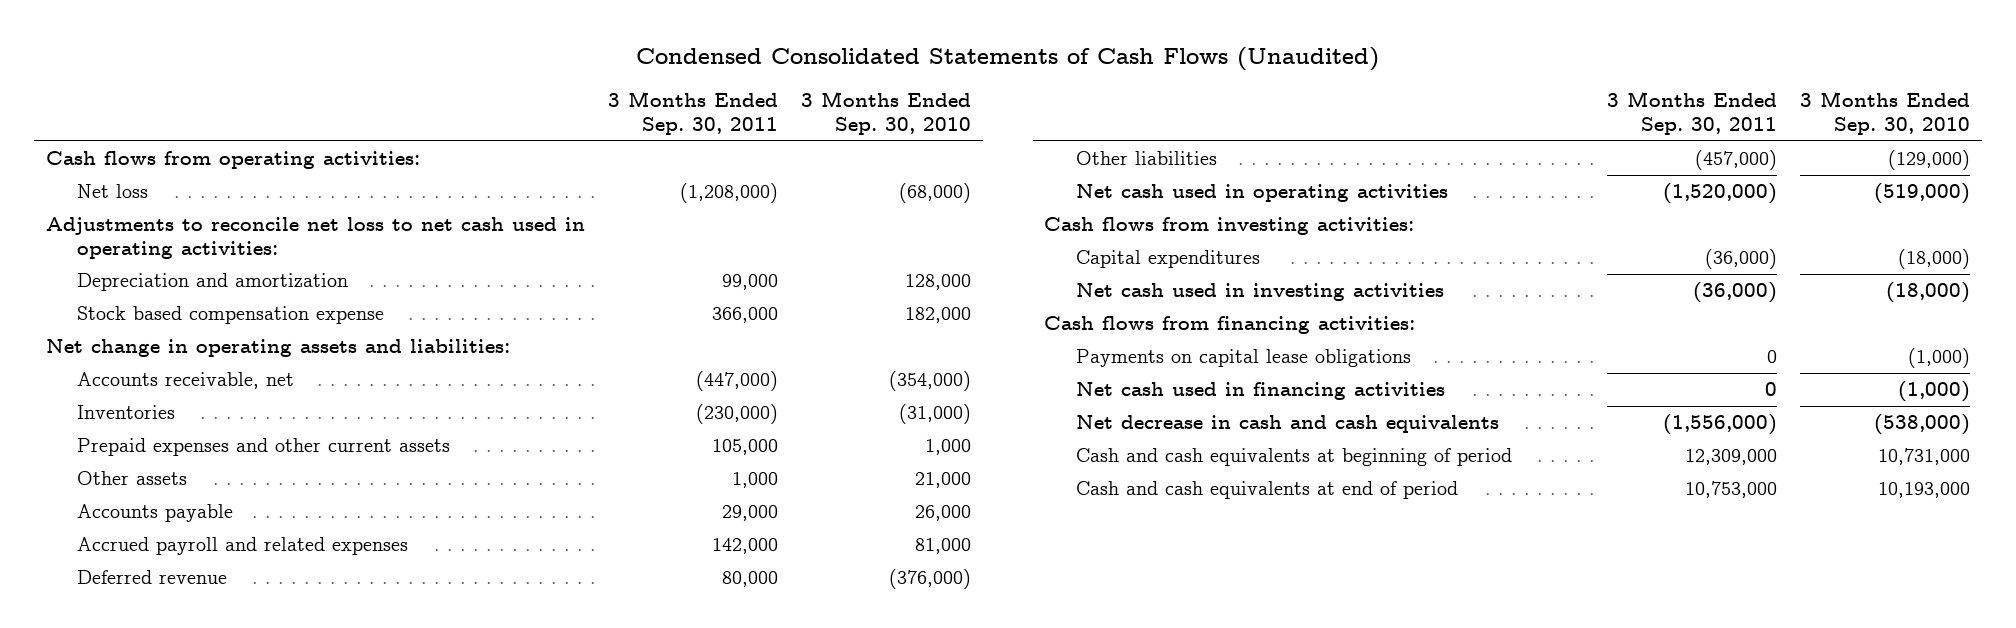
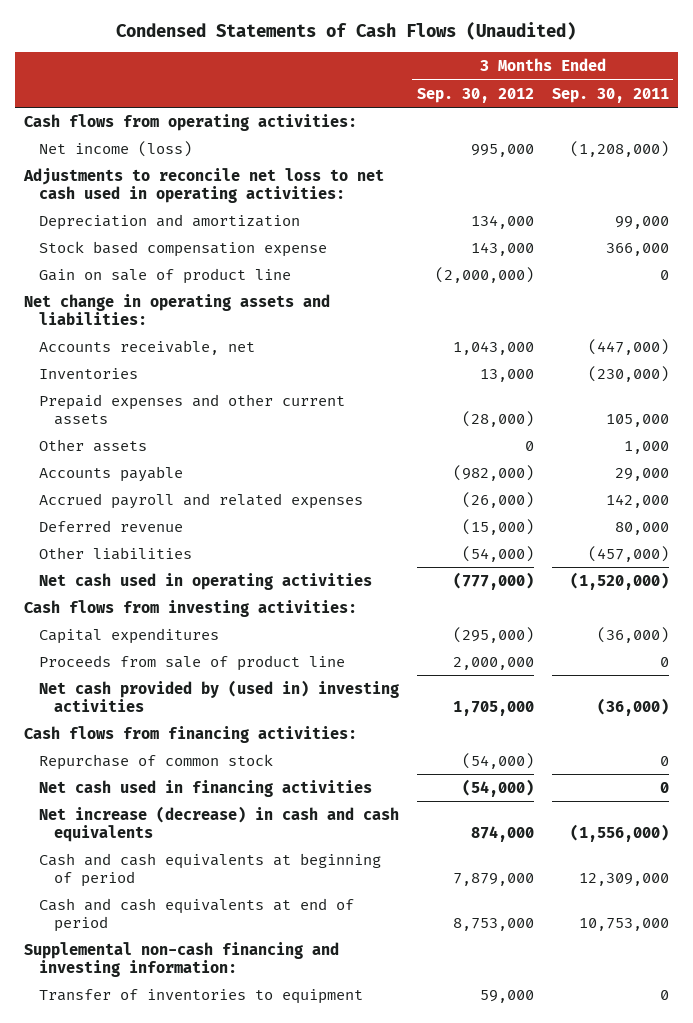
- Condensed Consolidated Statements of Cash Flows (Unaudited)
+ Condensed Statements of Cash Flows (Unaudited)
- | 3 Months Ended Sep. 30, 2011 | 3 Months Ended Sep. 30, 2010
+ | 3 Months Ended Sep. 30, 2012 | 3 Months Ended Sep. 30, 2011
- Net loss | (1,208,000) | (68,000)
+ Net income (loss) | 995,000 | (1,208,000)
+ Gain on sale of product line | (2,000,000) | 0
- Net cash used in investing activities | (36,000) | (18,000)
+ Proceeds from sale of product line | 2,000,000 | 0
+ Net cash provided by (used in) investing activities | 1,705,000 | (36,000)
- Payments on capital lease obligations | 0 | (1,000)
+ Repurchase of common stock | (54,000) | 0
- Net decrease in cash and cash equivalents | (1,556,000) | (538,000)
+ Net increase (decrease) in cash and cash equivalents | 874,000 | (1,556,000)
+ Supplemental non-cash financing and investing information:
+ Transfer of inventories to equipment | 59,000 | 0

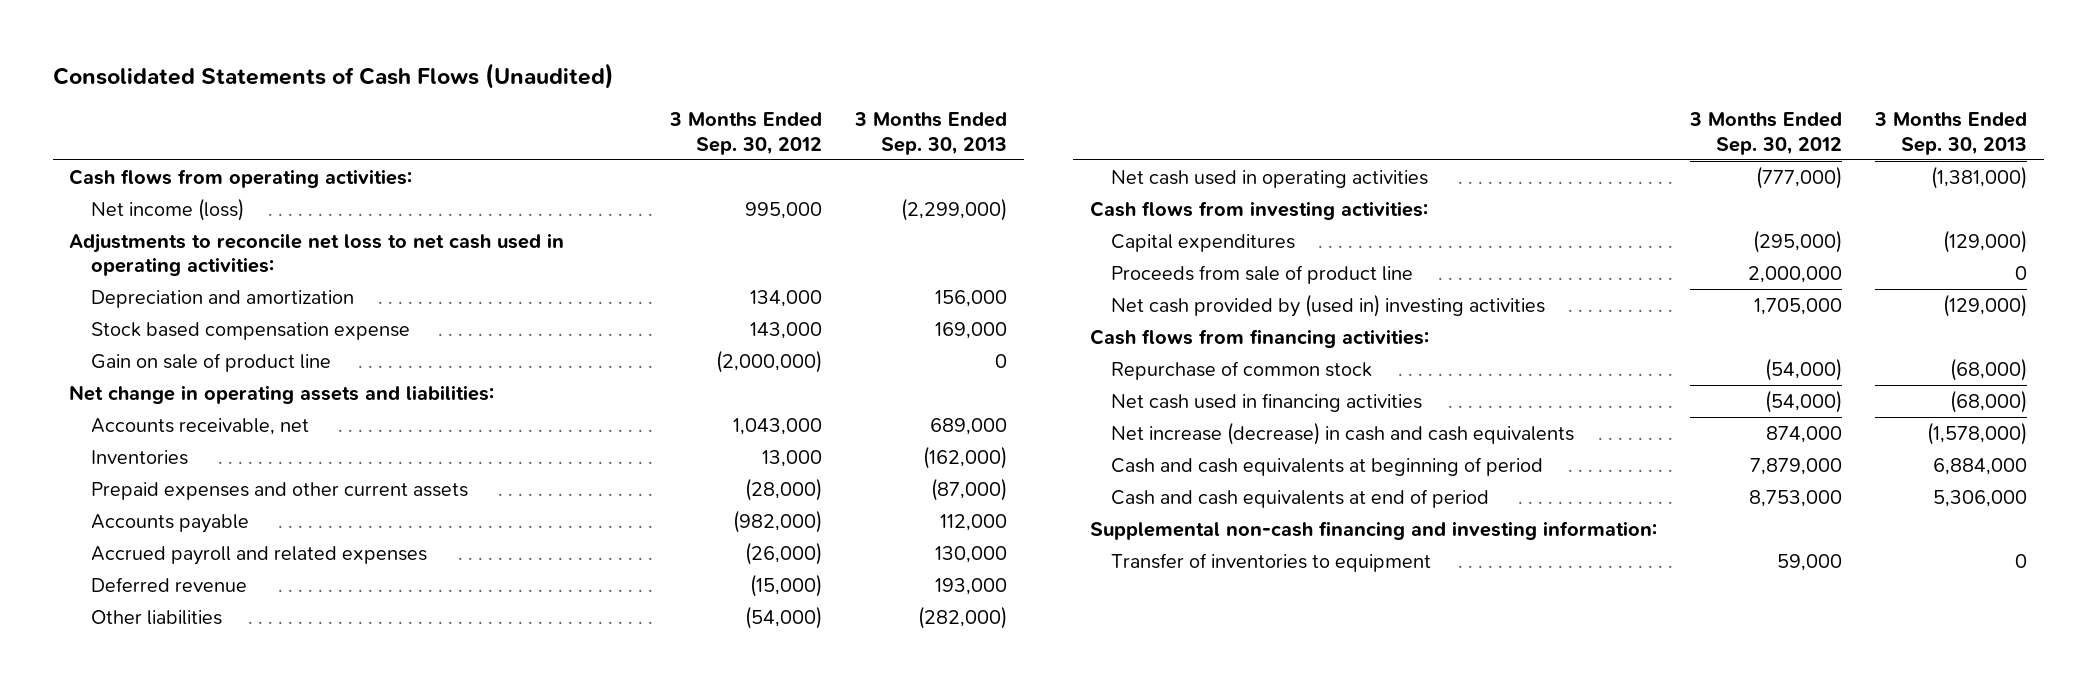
- Condensed Statements of Cash Flows (Unaudited)
+ Consolidated Statements of Cash Flows (Unaudited)
- | 3 Months Ended Sep. 30, 2012 | 3 Months Ended Sep. 30, 2011
+ | 3 Months Ended Sep. 30, 2012 | 3 Months Ended Sep. 30, 2013
- Other assets | 0 | 1,000

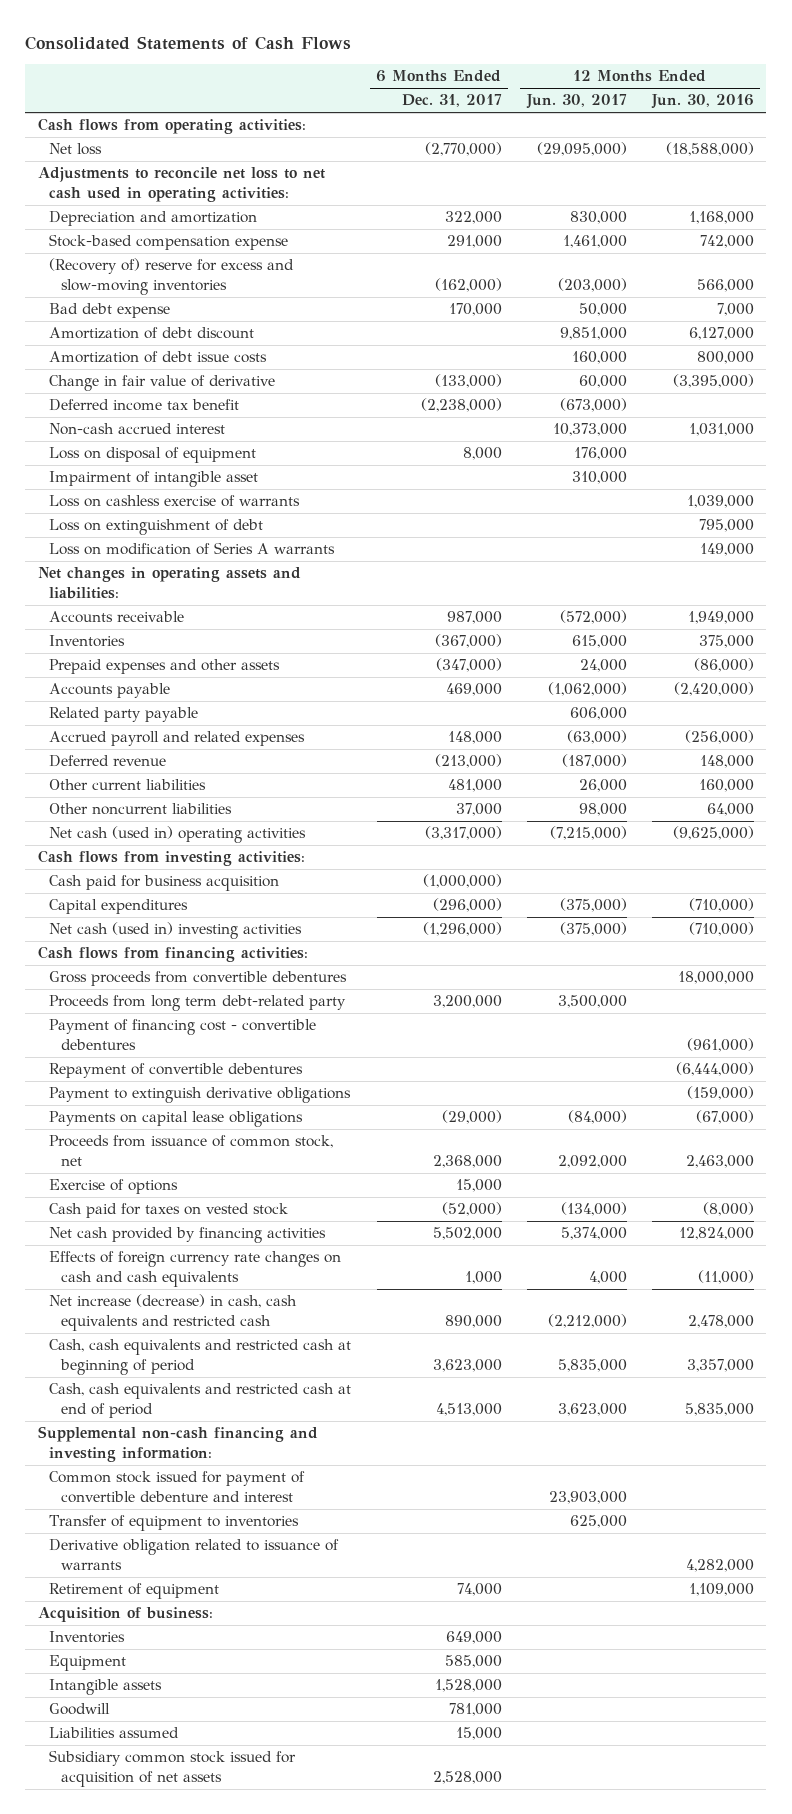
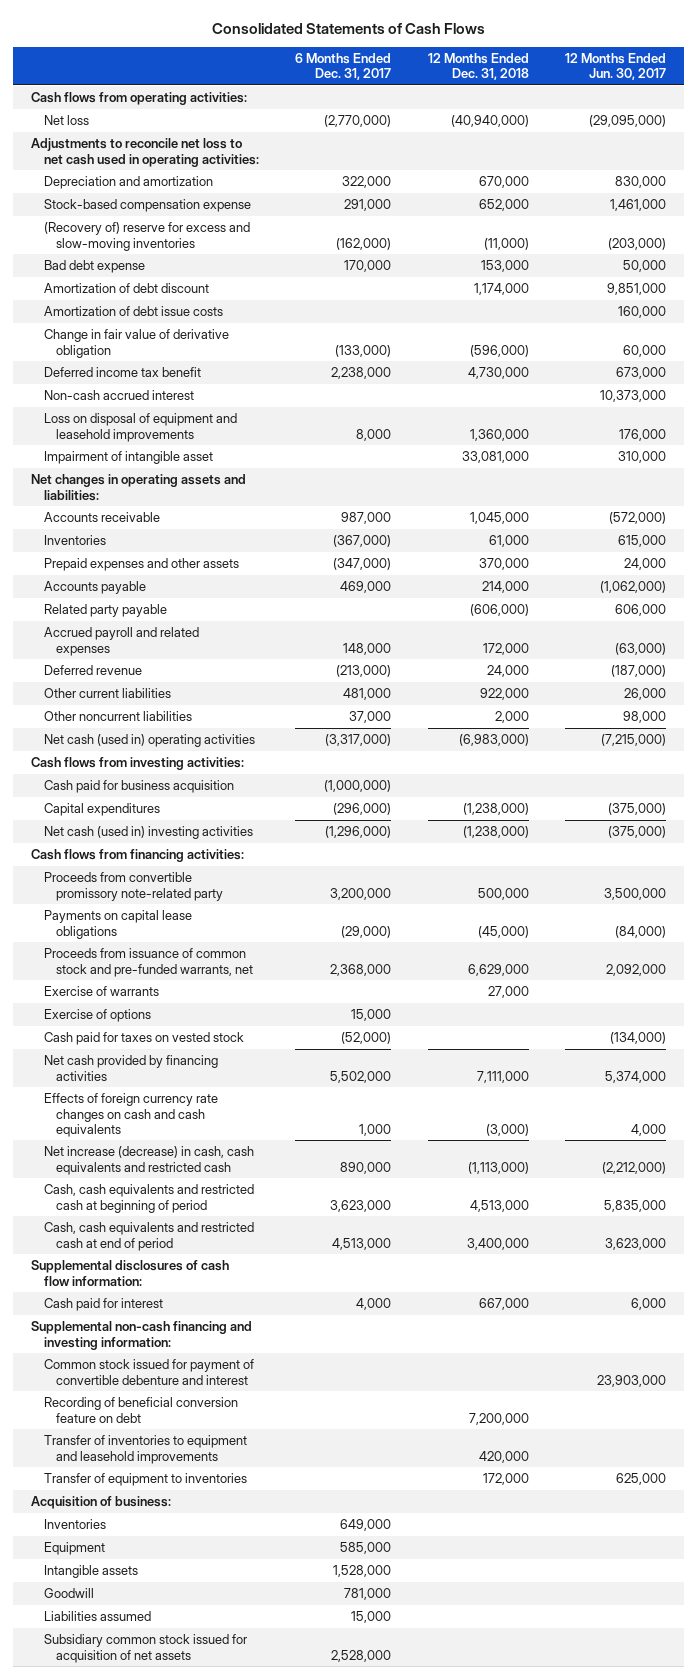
- | 6 Months Ended Dec. 31, 2017 | 12 Months Ended Jun. 30, 2017 | 12 Months Ended Jun. 30, 2016
+ | 6 Months Ended Dec. 31, 2017 | 12 Months Ended Dec. 31, 2018 | 12 Months Ended Jun. 30, 2017
- Change in fair value of derivative | (133,000) | 60,000 | (3,395,000)
- Deferred income tax benefit | (2,238,000) | (673,000) |
+ Change in fair value of derivative obligation | (133,000) | (596,000) | 60,000
+ Deferred income tax benefit | 2,238,000 | 4,730,000 | 673,000
- Loss on disposal of equipment | 8,000 | 176,000 |
+ Loss on disposal of equipment and leasehold improvements | 8,000 | 1,360,000 | 176,000
- Loss on cashless exercise of warrants | | | 1,039,000
- Loss on extinguishment of debt | | | 795,000
- Loss on modification of Series A warrants | | | 149,000
- Gross proceeds from convertible debentures | | | 18,000,000
- Proceeds from long term debt-related party | 3,200,000 | 3,500,000 |
- Payment of financing cost - convertible debentures | | | (961,000)
- Repayment of convertible debentures | | | (6,444,000)
- Payment to extinguish derivative obligations | | | (159,000)
+ Proceeds from convertible promissory note-related party | 3,200,000 | 500,000 | 3,500,000
- Proceeds from issuance of common stock, net | 2,368,000 | 2,092,000 | 2,463,000
+ Proceeds from issuance of common stock and pre-funded warrants, net | 2,368,000 | 6,629,000 | 2,092,000
+ Exercise of warrants | | 27,000 |
+ Supplemental disclosures of cash flow information:
+ Cash paid for interest | 4,000 | 667,000 | 6,000
+ Recording of beneficial conversion feature on debt | | 7,200,000 |
+ Transfer of inventories to equipment and leasehold improvements | | 420,000 |
- Derivative obligation related to issuance of warrants | | | 4,282,000
- Retirement of equipment | 74,000 | | 1,109,000

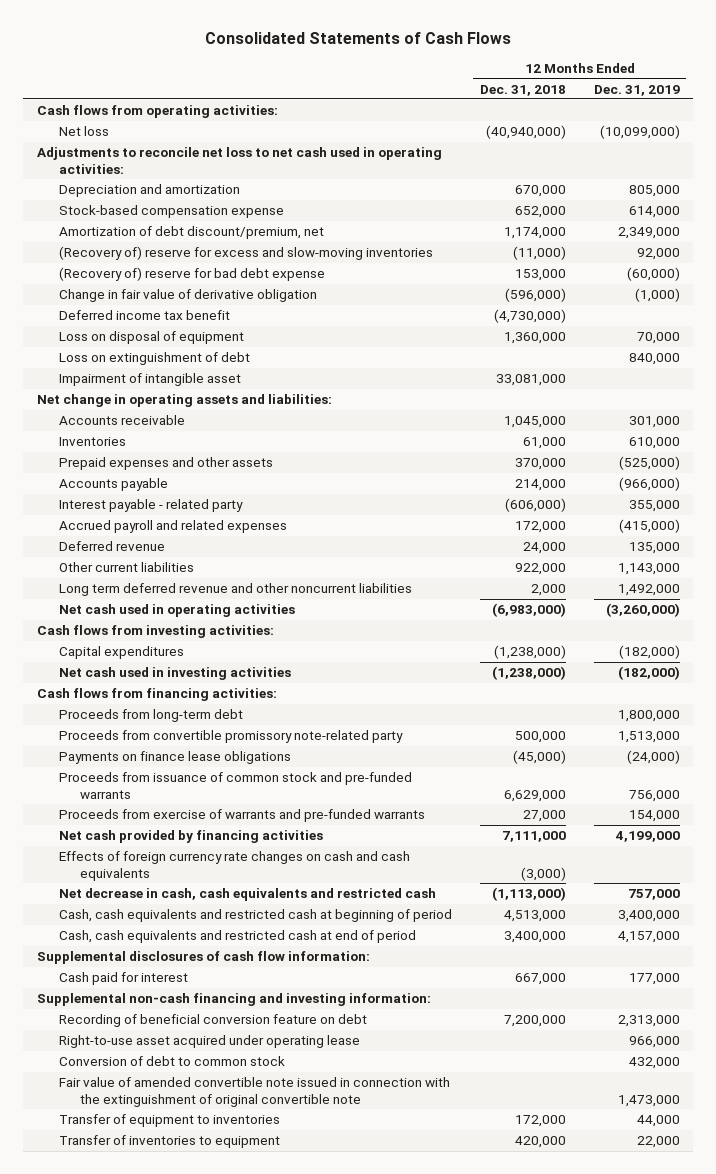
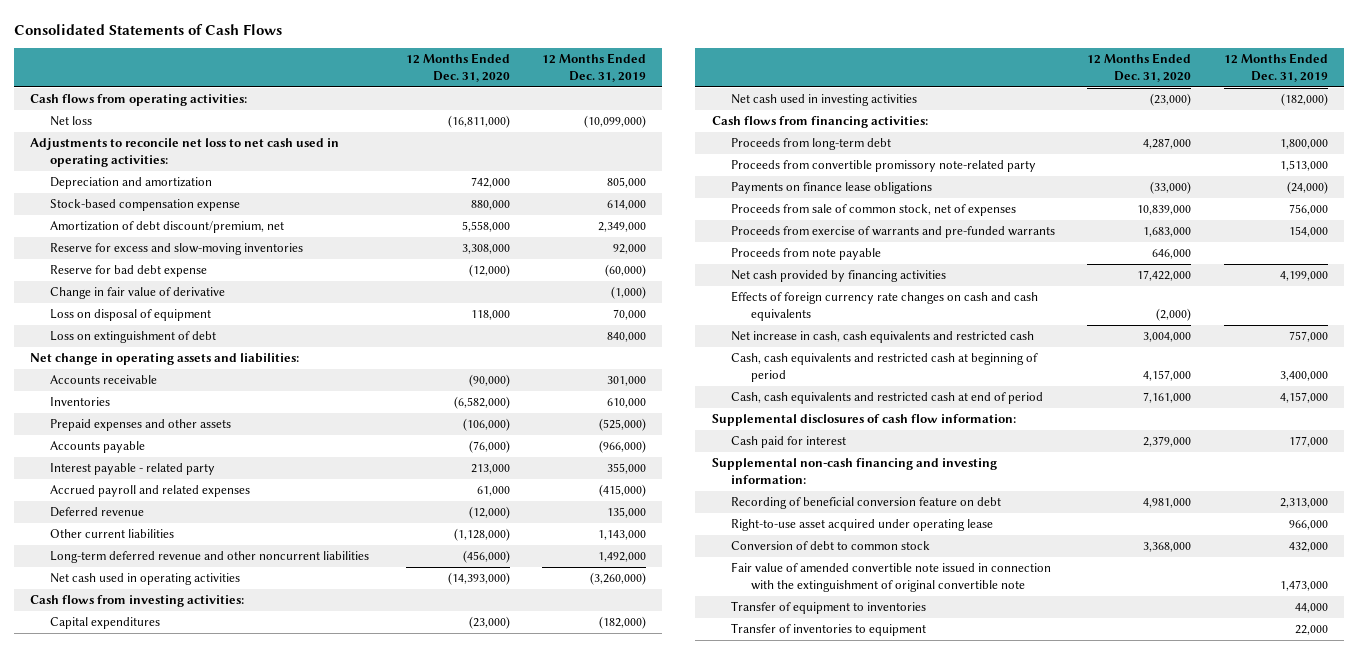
- | 12 Months Ended Dec. 31, 2018 | 12 Months Ended Dec. 31, 2019
+ | 12 Months Ended Dec. 31, 2020 | 12 Months Ended Dec. 31, 2019
- (Recovery of) reserve for excess and slow-moving inventories | (11,000) | 92,000
- (Recovery of) reserve for bad debt expense | 153,000 | (60,000)
- Change in fair value of derivative obligation | (596,000) | (1,000)
- Deferred income tax benefit | (4,730,000) |
+ Reserve for excess and slow-moving inventories | 3,308,000 | 92,000
+ Reserve for bad debt expense | (12,000) | (60,000)
+ Change in fair value of derivative | | (1,000)
- Impairment of intangible asset | 33,081,000 |
- Long term deferred revenue and other noncurrent liabilities | 2,000 | 1,492,000
+ Long-term deferred revenue and other noncurrent liabilities | (456,000) | 1,492,000
- Proceeds from issuance of common stock and pre-funded warrants | 6,629,000 | 756,000
+ Proceeds from sale of common stock, net of expenses | 10,839,000 | 756,000
+ Proceeds from note payable | 646,000 |
- Net decrease in cash, cash equivalents and restricted cash | (1,113,000) | 757,000
+ Net increase in cash, cash equivalents and restricted cash | 3,004,000 | 757,000

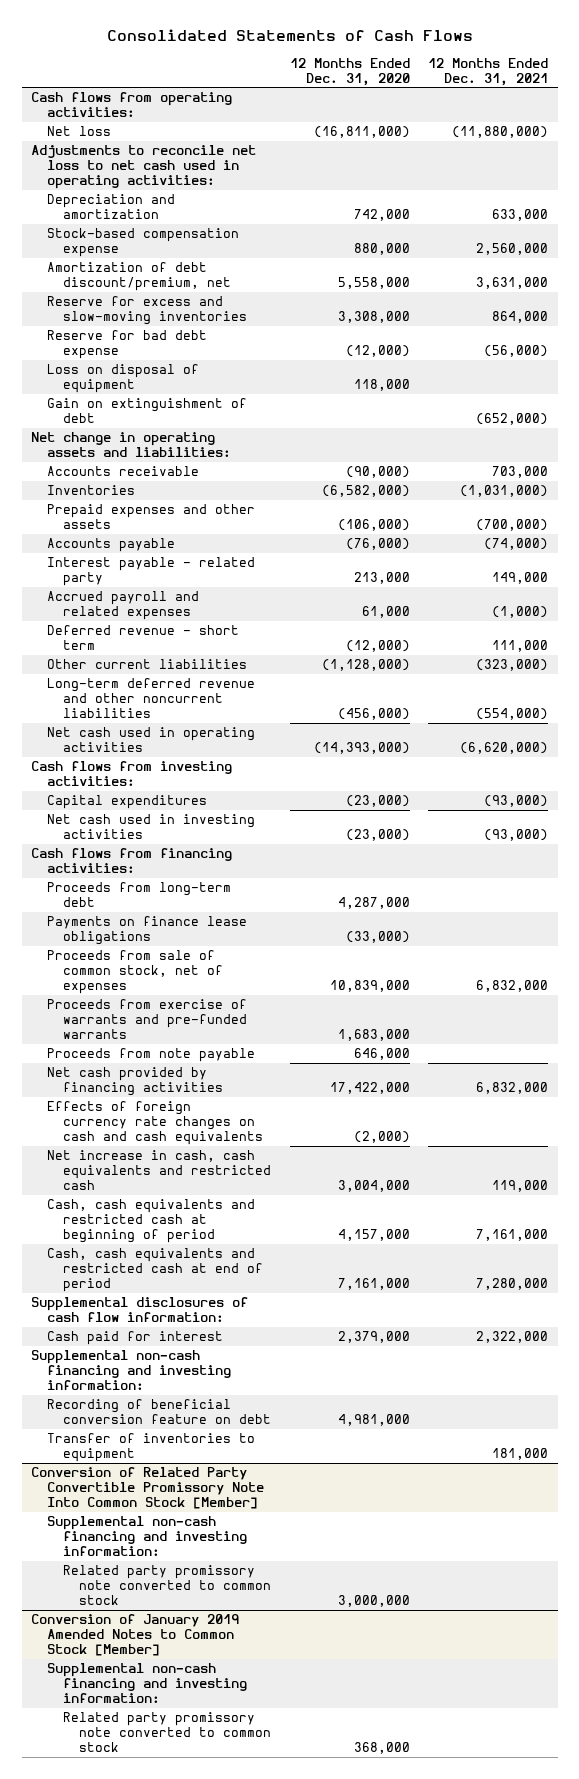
- | 12 Months Ended Dec. 31, 2020 | 12 Months Ended Dec. 31, 2019
+ | 12 Months Ended Dec. 31, 2020 | 12 Months Ended Dec. 31, 2021
- Change in fair value of derivative | | (1,000)
- Loss on extinguishment of debt | | 840,000
+ Gain on extinguishment of debt | | (652,000)
- Deferred revenue | (12,000) | 135,000
+ Deferred revenue - short term | (12,000) | 111,000
- Proceeds from convertible promissory note-related party | | 1,513,000
- Right-to-use asset acquired under operating lease | | 966,000
- Conversion of debt to common stock | 3,368,000 | 432,000
- Fair value of amended convertible note issued in connection with the extinguishment of original convertible note | | 1,473,000
- Transfer of equipment to inventories | | 44,000
+ Conversion of Related Party Convertible Promissory Note Into Common Stock [Member]
+ Supplemental non-cash financing and investing information:
+ Related party promissory note converted to common stock | 3,000,000 |
+ Conversion of January 2019 Amended Notes to Common Stock [Member]
+ Supplemental non-cash financing and investing information:
+ Related party promissory note converted to common stock | 368,000 |

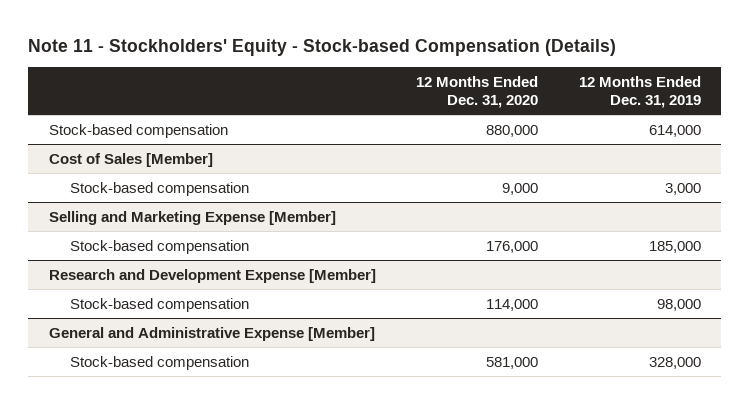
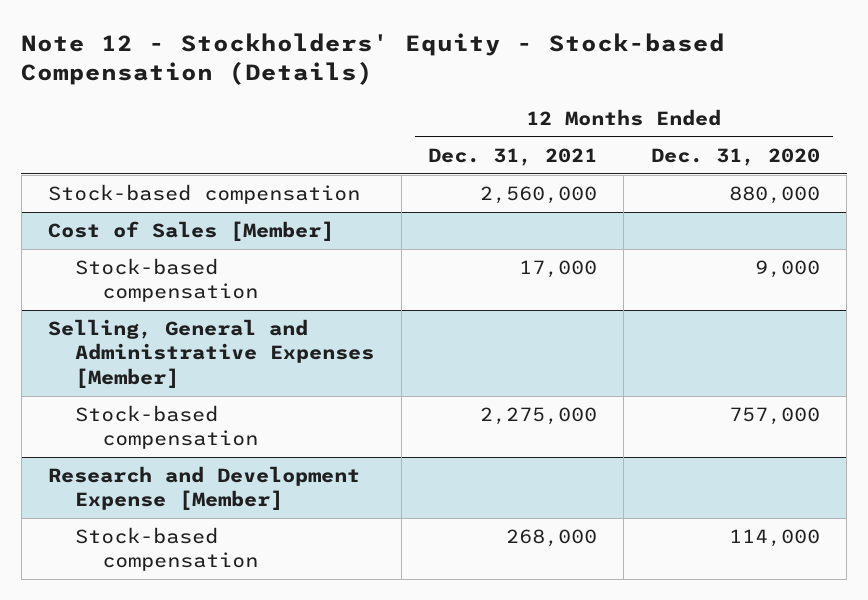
- Note 11 - Stockholders' Equity - Stock-based Compensation (Details)
+ Note 12 - Stockholders' Equity - Stock-based Compensation (Details)
- | 12 Months Ended Dec. 31, 2020 | 12 Months Ended Dec. 31, 2019
+ | 12 Months Ended Dec. 31, 2021 | 12 Months Ended Dec. 31, 2020
- Selling and Marketing Expense [Member]
- Stock-based compensation | 176,000 | 185,000
+ Selling, General and Administrative Expenses [Member]
+ Stock-based compensation | 2,275,000 | 757,000
- General and Administrative Expense [Member]
- Stock-based compensation | 581,000 | 328,000

